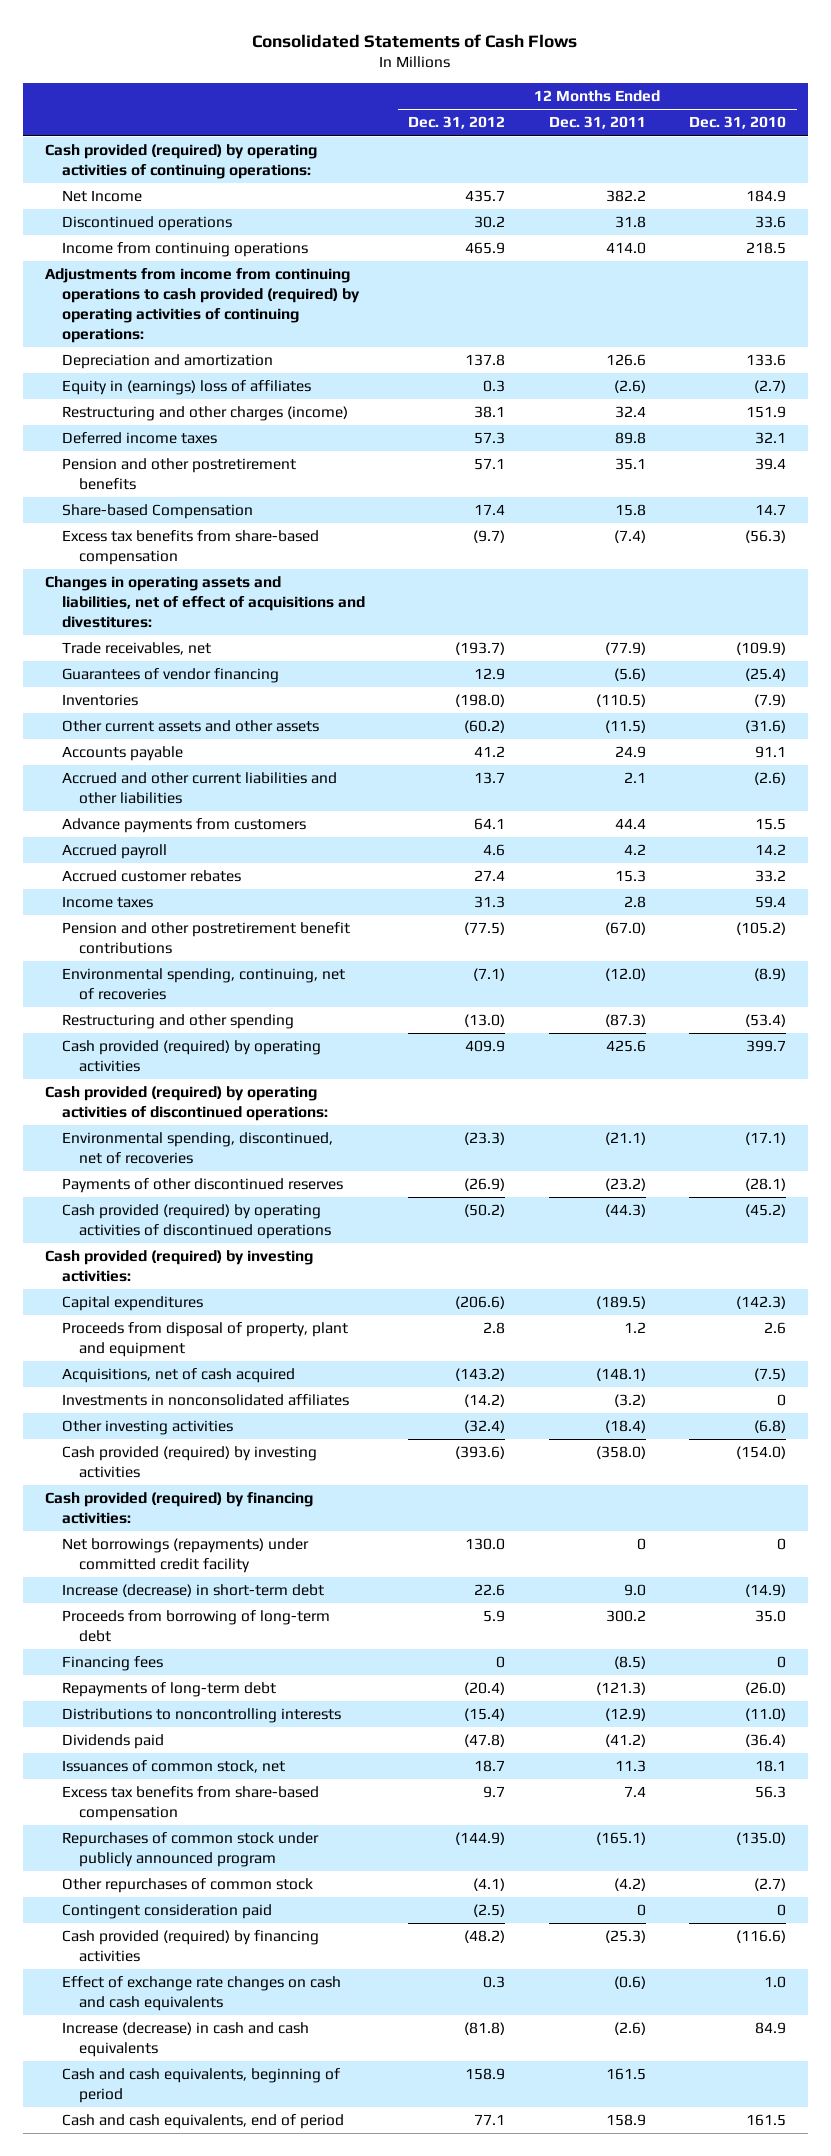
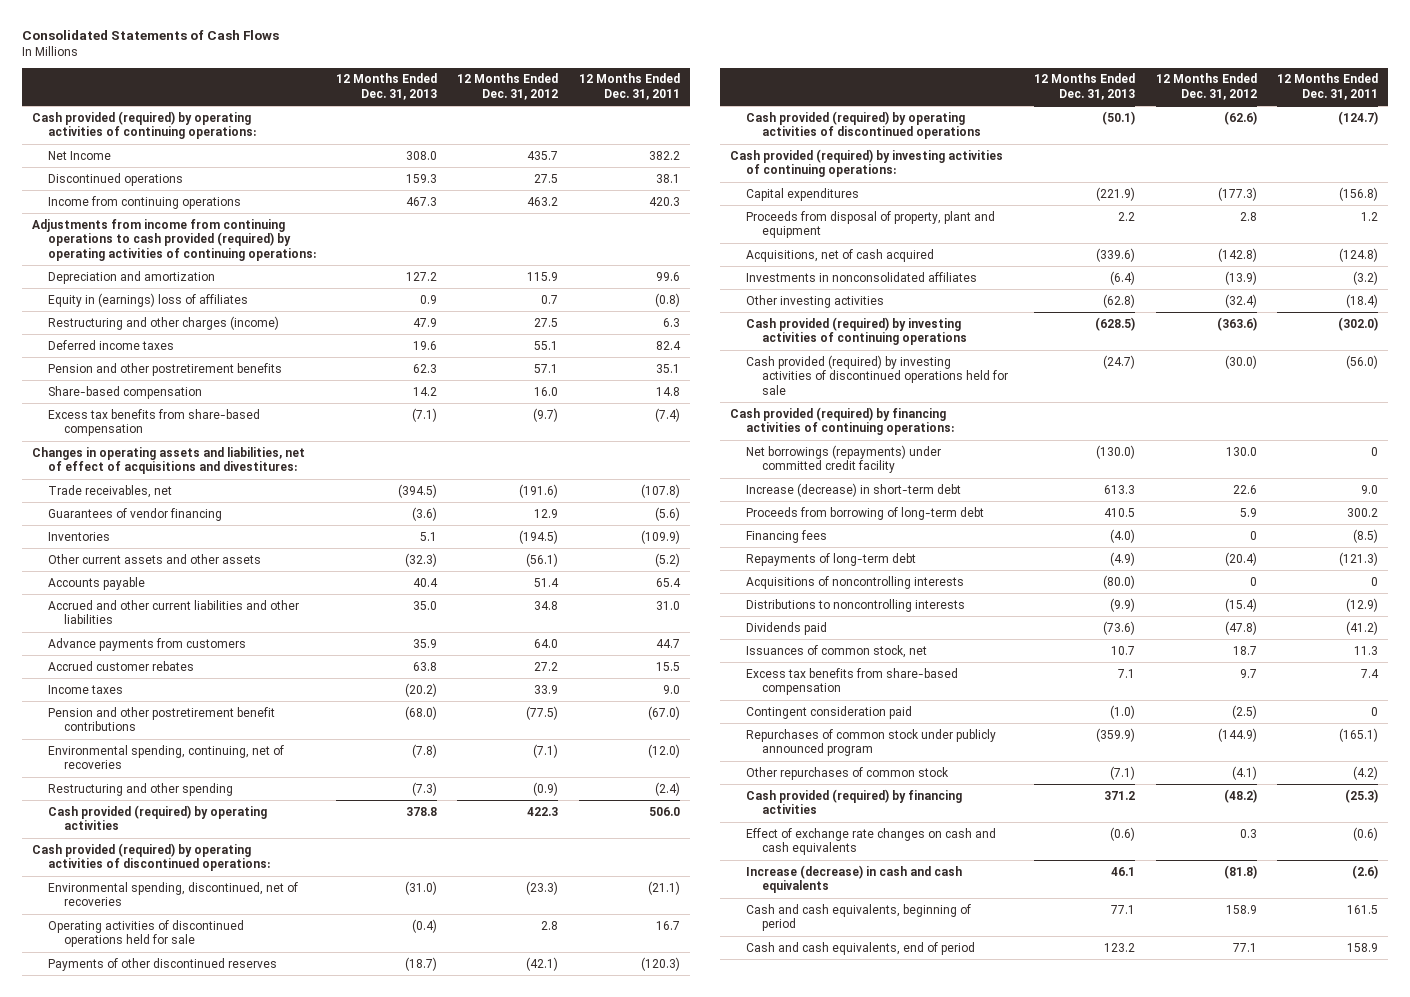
- | 12 Months Ended Dec. 31, 2012 | 12 Months Ended Dec. 31, 2011 | 12 Months Ended Dec. 31, 2010
+ | 12 Months Ended Dec. 31, 2013 | 12 Months Ended Dec. 31, 2012 | 12 Months Ended Dec. 31, 2011
- Discontinued operations | 30.2 | 31.8 | 33.6
- Income from continuing operations | 465.9 | 414.0 | 218.5
+ Discontinued operations | 159.3 | 27.5 | 38.1
+ Income from continuing operations | 467.3 | 463.2 | 420.3
- Depreciation and amortization | 137.8 | 126.6 | 133.6
- Equity in (earnings) loss of affiliates | 0.3 | (2.6) | (2.7)
- Restructuring and other charges (income) | 38.1 | 32.4 | 151.9
- Deferred income taxes | 57.3 | 89.8 | 32.1
+ Depreciation and amortization | 127.2 | 115.9 | 99.6
+ Equity in (earnings) loss of affiliates | 0.9 | 0.7 | (0.8)
+ Restructuring and other charges (income) | 47.9 | 27.5 | 6.3
+ Deferred income taxes | 19.6 | 55.1 | 82.4
- Share-based Compensation | 17.4 | 15.8 | 14.7
+ Share-based compensation | 14.2 | 16.0 | 14.8
- Trade receivables, net | (193.7) | (77.9) | (109.9)
+ Trade receivables, net | (394.5) | (191.6) | (107.8)
- Inventories | (198.0) | (110.5) | (7.9)
- Other current assets and other assets | (60.2) | (11.5) | (31.6)
- Accounts payable | 41.2 | 24.9 | 91.1
- Accrued and other current liabilities and other liabilities | 13.7 | 2.1 | (2.6)
- Advance payments from customers | 64.1 | 44.4 | 15.5
- Accrued payroll | 4.6 | 4.2 | 14.2
- Accrued customer rebates | 27.4 | 15.3 | 33.2
- Income taxes | 31.3 | 2.8 | 59.4
+ Inventories | 5.1 | (194.5) | (109.9)
+ Other current assets and other assets | (32.3) | (56.1) | (5.2)
+ Accounts payable | 40.4 | 51.4 | 65.4
+ Accrued and other current liabilities and other liabilities | 35.0 | 34.8 | 31.0
+ Advance payments from customers | 35.9 | 64.0 | 44.7
+ Accrued customer rebates | 63.8 | 27.2 | 15.5
+ Income taxes | (20.2) | 33.9 | 9.0
- Restructuring and other spending | (13.0) | (87.3) | (53.4)
- Cash provided (required) by operating activities | 409.9 | 425.6 | 399.7
+ Restructuring and other spending | (7.3) | (0.9) | (2.4)
+ Cash provided (required) by operating activities | 378.8 | 422.3 | 506.0
- Payments of other discontinued reserves | (26.9) | (23.2) | (28.1)
- Cash provided (required) by operating activities of discontinued operations | (50.2) | (44.3) | (45.2)
- Cash provided (required) by investing activities:
- Capital expenditures | (206.6) | (189.5) | (142.3)
+ Operating activities of discontinued operations held for sale | (0.4) | 2.8 | 16.7
+ Payments of other discontinued reserves | (18.7) | (42.1) | (120.3)
+ Cash provided (required) by operating activities of discontinued operations | (50.1) | (62.6) | (124.7)
+ Cash provided (required) by investing activities of continuing operations:
+ Capital expenditures | (221.9) | (177.3) | (156.8)
- Acquisitions, net of cash acquired | (143.2) | (148.1) | (7.5)
- Investments in nonconsolidated affiliates | (14.2) | (3.2) | 0
+ Acquisitions, net of cash acquired | (339.6) | (142.8) | (124.8)
+ Investments in nonconsolidated affiliates | (6.4) | (13.9) | (3.2)
- Cash provided (required) by investing activities | (393.6) | (358.0) | (154.0)
- Cash provided (required) by financing activities:
+ Cash provided (required) by investing activities of continuing operations | (628.5) | (363.6) | (302.0)
+ Cash provided (required) by investing activities of discontinued operations held for sale | (24.7) | (30.0) | (56.0)
+ Cash provided (required) by financing activities of continuing operations:
+ Acquisitions of noncontrolling interests | (80.0) | 0 | 0
moved up: Contingent consideration paid | (1.0) | (2.5) | 0

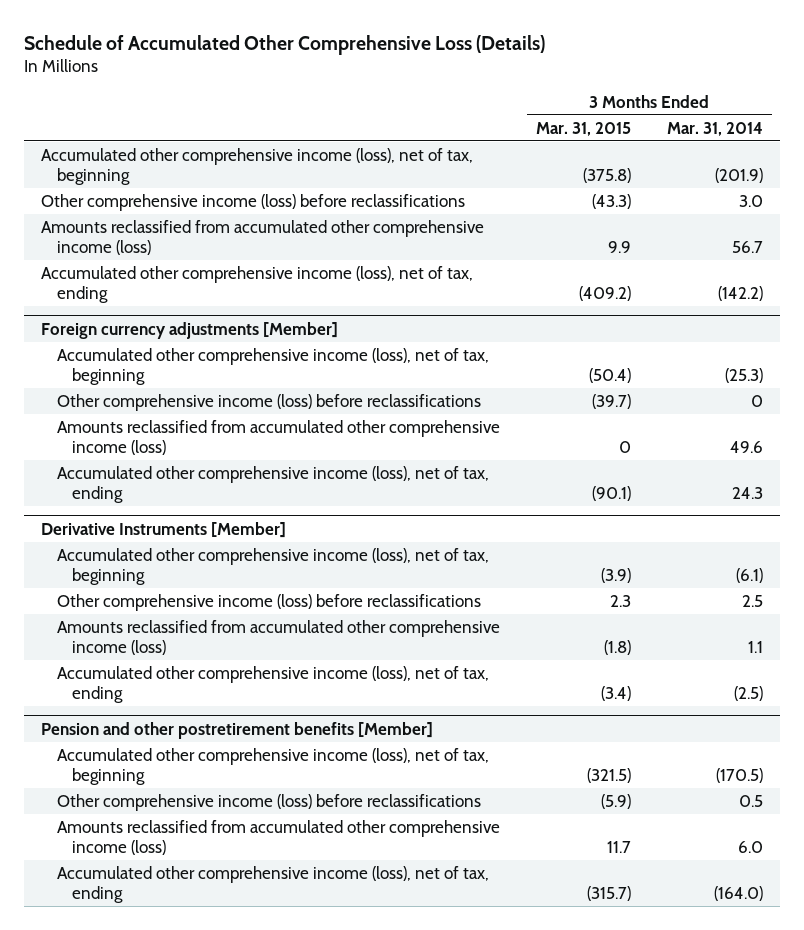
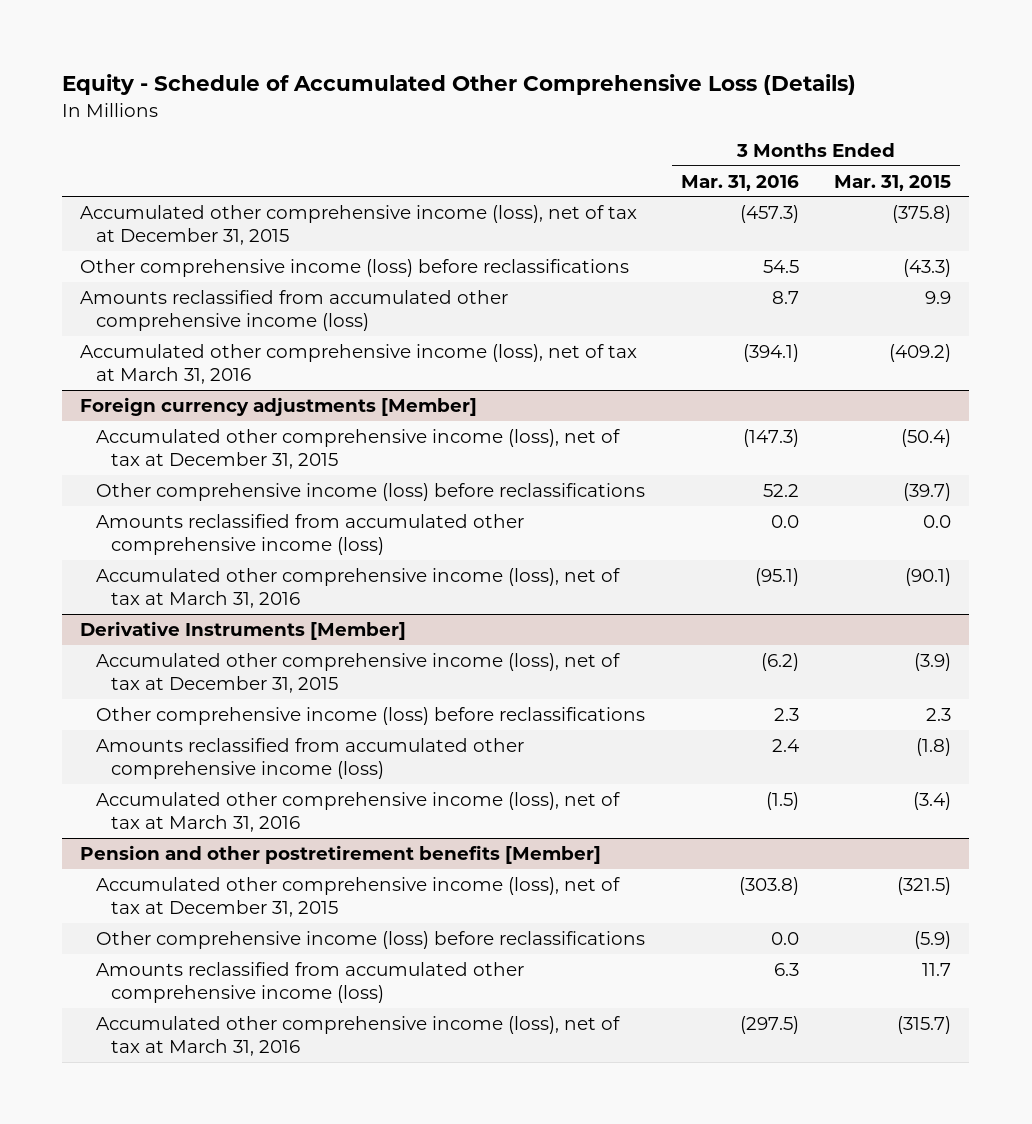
- Schedule of Accumulated Other Comprehensive Loss (Details)
+ Equity - Schedule of Accumulated Other Comprehensive Loss (Details)
- | 3 Months Ended Mar. 31, 2015 | 3 Months Ended Mar. 31, 2014
+ | 3 Months Ended Mar. 31, 2016 | 3 Months Ended Mar. 31, 2015
- Accumulated other comprehensive income (loss), net of tax, beginning | (375.8) | (201.9)
+ Accumulated other comprehensive income (loss), net of tax at December 31, 2015 | (457.3) | (375.8)
- Accumulated other comprehensive income (loss), net of tax, ending | (409.2) | (142.2)
+ Accumulated other comprehensive income (loss), net of tax at March 31, 2016 | (394.1) | (409.2)
@ Foreign currency adjustments [Member]
- Accumulated other comprehensive income (loss), net of tax, beginning | (50.4) | (25.3)
+ Accumulated other comprehensive income (loss), net of tax at December 31, 2015 | (147.3) | (50.4)
- Amounts reclassified from accumulated other comprehensive income (loss) | 0 | 49.6
- Accumulated other comprehensive income (loss), net of tax, ending | (90.1) | 24.3
+ Amounts reclassified from accumulated other comprehensive income (loss) | 0.0 | 0.0
+ Accumulated other comprehensive income (loss), net of tax at March 31, 2016 | (95.1) | (90.1)
@ Derivative Instruments [Member]
- Accumulated other comprehensive income (loss), net of tax, beginning | (3.9) | (6.1)
+ Accumulated other comprehensive income (loss), net of tax at December 31, 2015 | (6.2) | (3.9)
- Accumulated other comprehensive income (loss), net of tax, ending | (3.4) | (2.5)
+ Accumulated other comprehensive income (loss), net of tax at March 31, 2016 | (1.5) | (3.4)
@ Pension and other postretirement benefits [Member]
- Accumulated other comprehensive income (loss), net of tax, beginning | (321.5) | (170.5)
+ Accumulated other comprehensive income (loss), net of tax at December 31, 2015 | (303.8) | (321.5)
- Accumulated other comprehensive income (loss), net of tax, ending | (315.7) | (164.0)
+ Accumulated other comprehensive income (loss), net of tax at March 31, 2016 | (297.5) | (315.7)

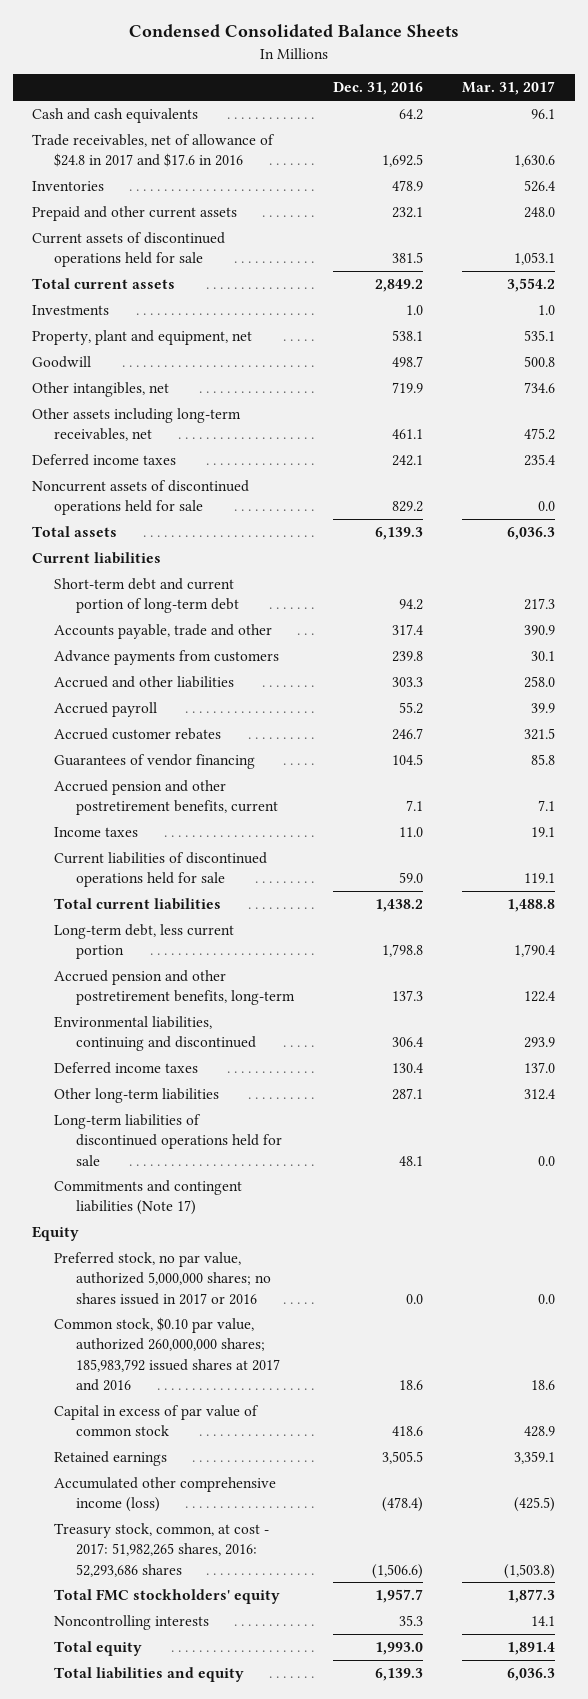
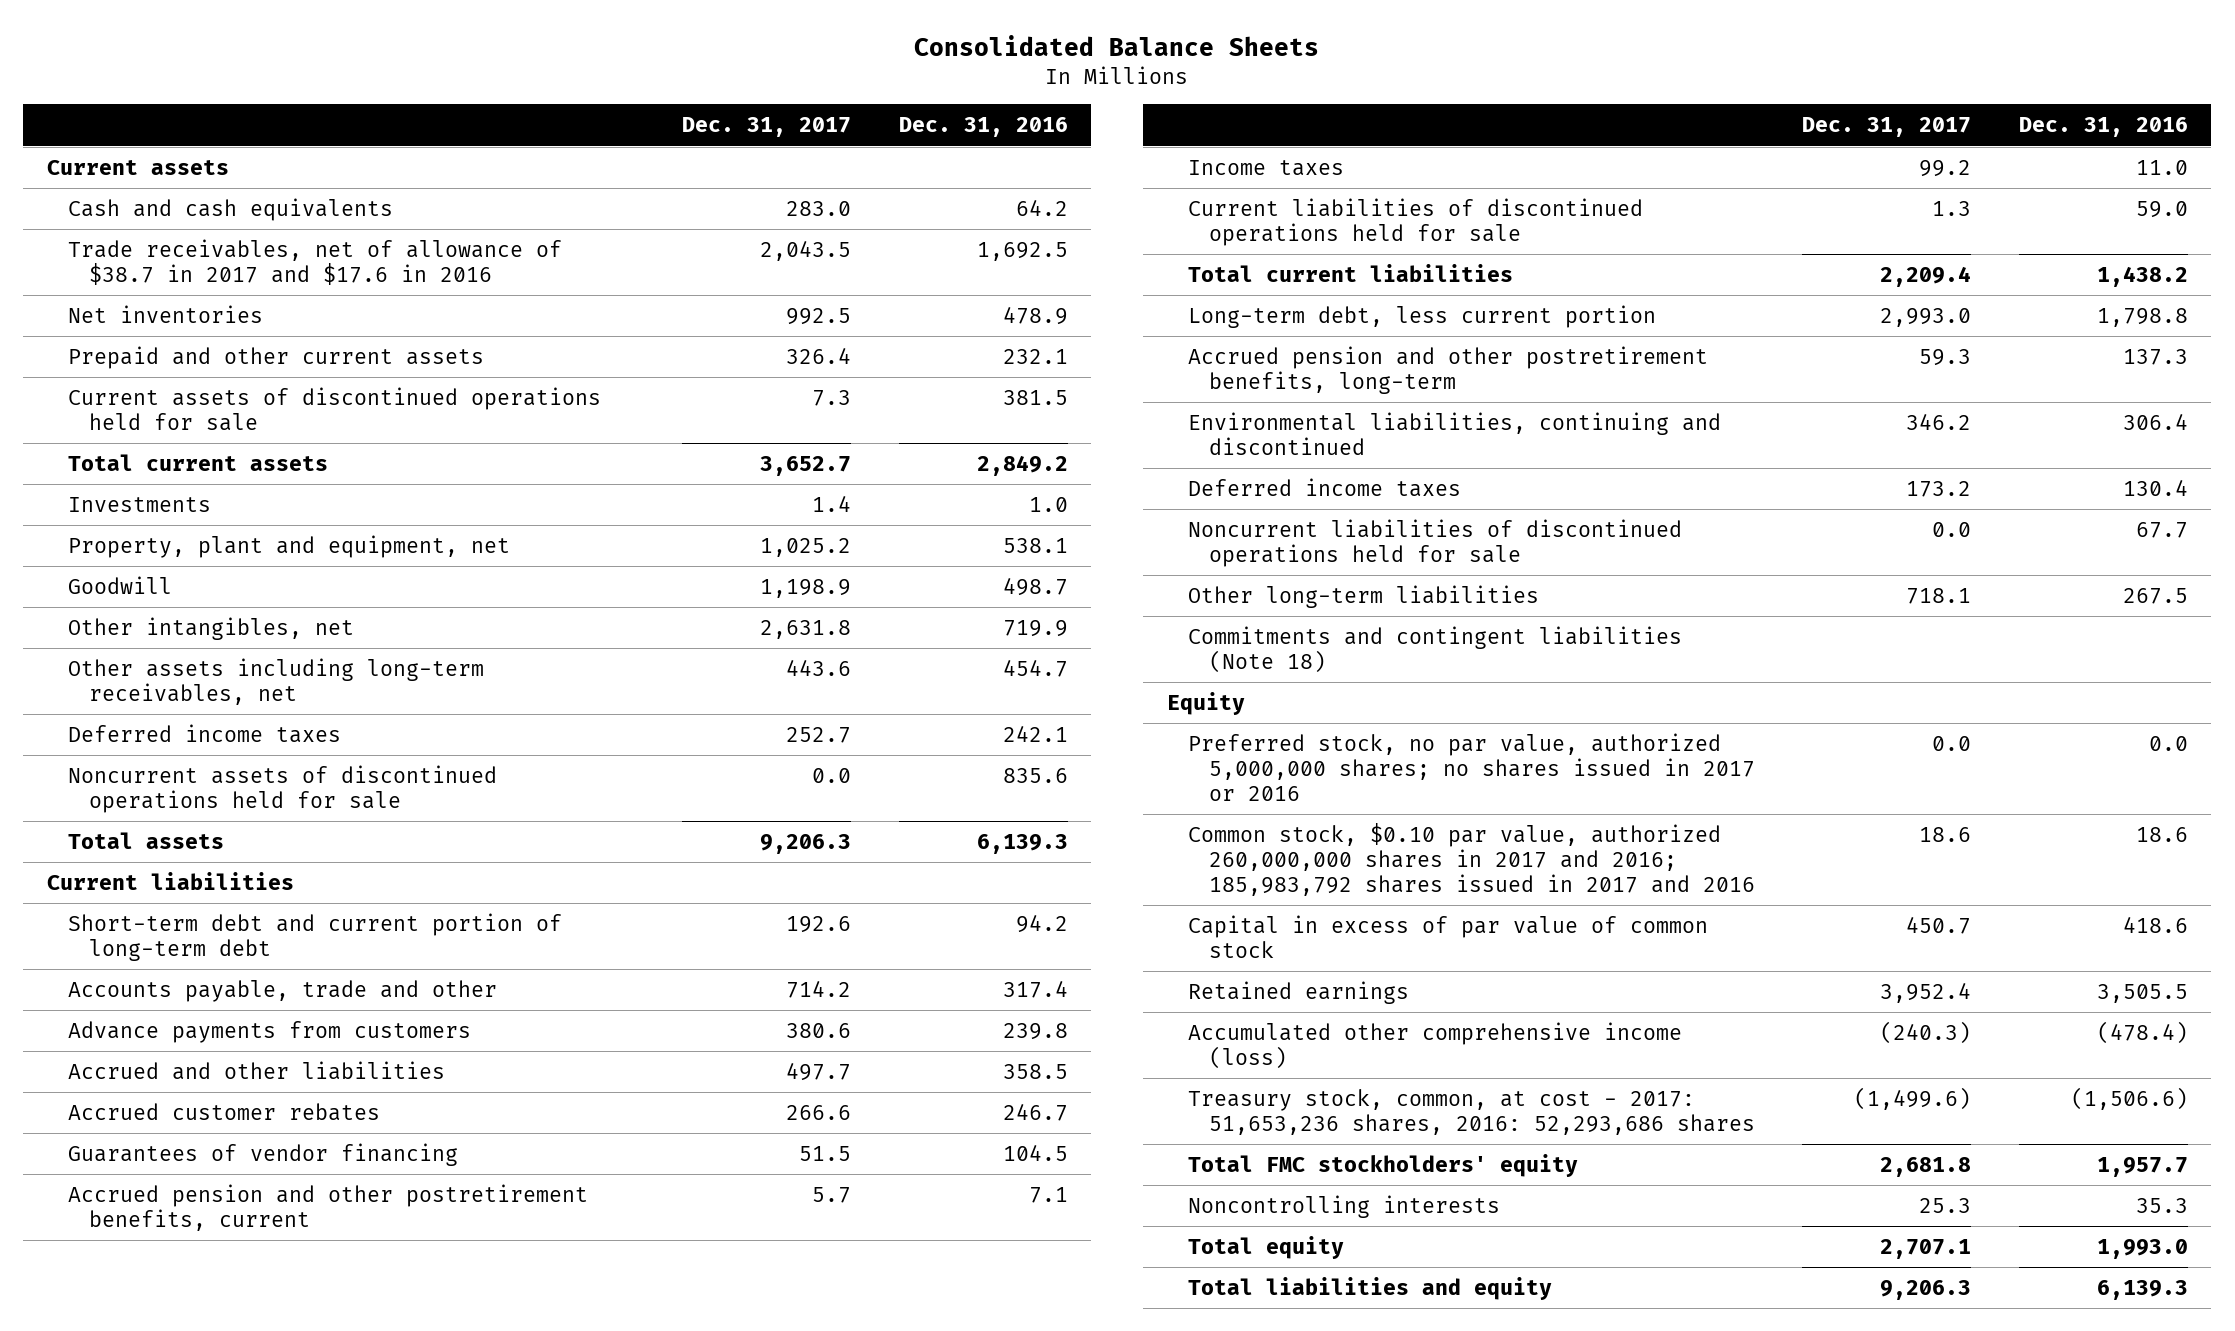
- Condensed Consolidated Balance Sheets
+ Consolidated Balance Sheets
- | Dec. 31, 2016 | Mar. 31, 2017
+ | Dec. 31, 2017 | Dec. 31, 2016
+ Current assets
- Trade receivables, net of allowance of $24.8 in 2017 and $17.6 in 2016 | 1,692.5 | 1,630.6
- Inventories | 478.9 | 526.4
+ Trade receivables, net of allowance of $38.7 in 2017 and $17.6 in 2016 | 2,043.5 | 1,692.5
+ Net inventories | 992.5 | 478.9
- Other assets including long-term receivables, net | 461.1 | 475.2
+ Other assets including long-term receivables, net | 443.6 | 454.7
- Noncurrent assets of discontinued operations held for sale | 829.2 | 0.0
+ Noncurrent assets of discontinued operations held for sale | 0.0 | 835.6
- Accrued and other liabilities | 303.3 | 258.0
- Accrued payroll | 55.2 | 39.9
+ Accrued and other liabilities | 497.7 | 358.5
- Other long-term liabilities | 287.1 | 312.4
- Long-term liabilities of discontinued operations held for sale | 48.1 | 0.0
- Commitments and contingent liabilities (Note 17)
+ Noncurrent liabilities of discontinued operations held for sale | 0.0 | 67.7
+ Other long-term liabilities | 718.1 | 267.5
+ Commitments and contingent liabilities (Note 18)
- Common stock, $0.10 par value, authorized 260,000,000 shares; 185,983,792 issued shares at 2017 and 2016 | 18.6 | 18.6
+ Common stock, $0.10 par value, authorized 260,000,000 shares in 2017 and 2016; 185,983,792 shares issued in 2017 and 2016 | 18.6 | 18.6
- Treasury stock, common, at cost - 2017: 51,982,265 shares, 2016: 52,293,686 shares | (1,506.6) | (1,503.8)
+ Treasury stock, common, at cost - 2017: 51,653,236 shares, 2016: 52,293,686 shares | (1,499.6) | (1,506.6)

